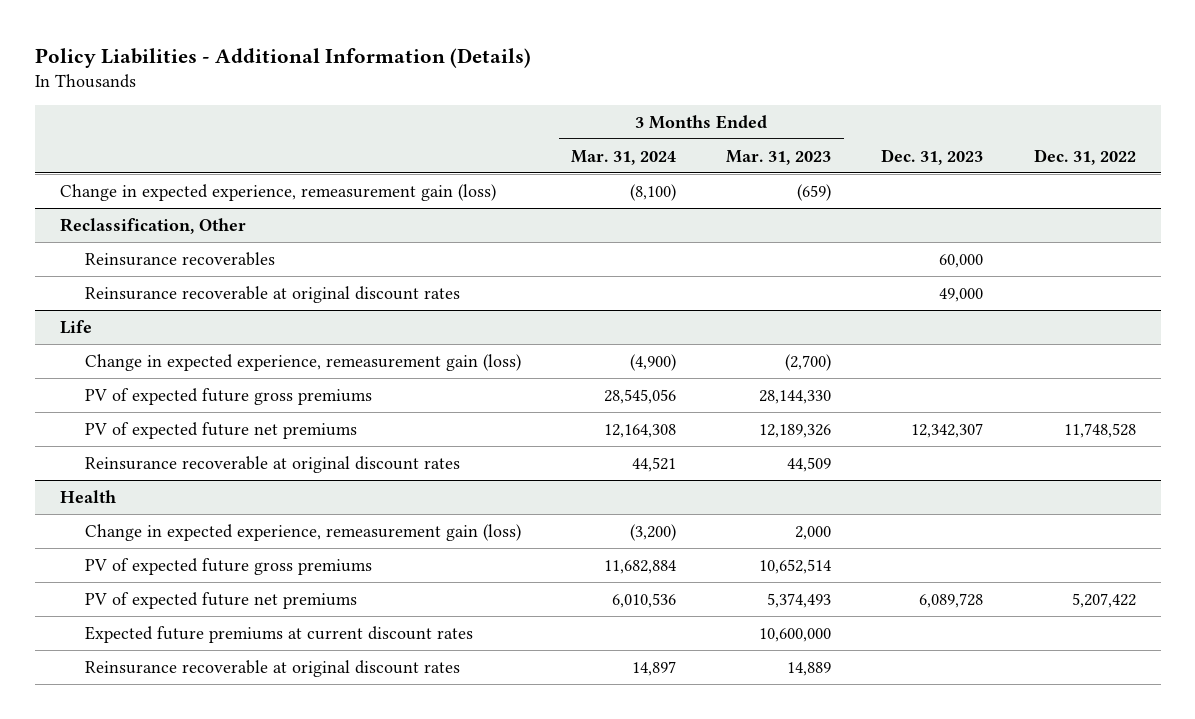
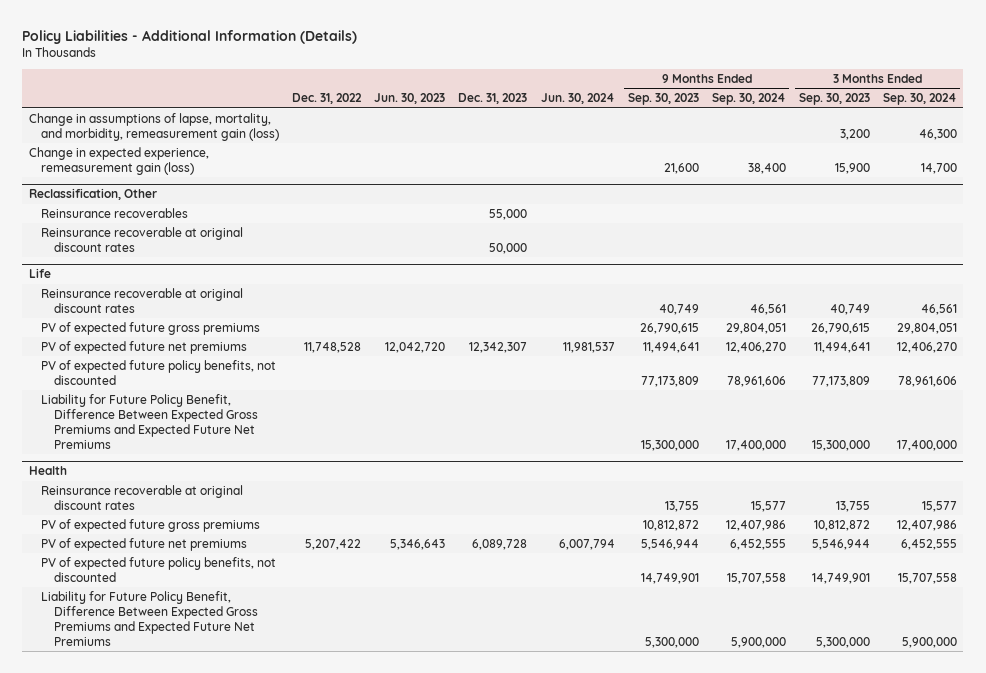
- | 3 Months Ended Mar. 31, 2024 | 3 Months Ended Mar. 31, 2023 | Dec. 31, 2023 | Dec. 31, 2022
+ | Dec. 31, 2022 | Jun. 30, 2023 | Dec. 31, 2023 | Jun. 30, 2024 | 9 Months Ended Sep. 30, 2023 | 9 Months Ended Sep. 30, 2024 | 3 Months Ended Sep. 30, 2023 | 3 Months Ended Sep. 30, 2024
+ Change in assumptions of lapse, mortality, and morbidity, remeasurement gain (loss) | | | | | | | 3,200 | 46,300
@ Reclassification, Other
- Reinsurance recoverables | | | 60,000 |
- Reinsurance recoverable at original discount rates | | | 49,000 |
+ Reinsurance recoverables | | | 55,000 | | | | |
+ Reinsurance recoverable at original discount rates | | | 50,000 | | | | |
@ Life
- Change in expected experience, remeasurement gain (loss) | (4,900) | (2,700) | |
moved up: Reinsurance recoverable at original discount rates | | | | | 40,749 | 46,561 | 40,749 | 46,561
+ PV of expected future policy benefits, not discounted | | | | | 77,173,809 | 78,961,606 | 77,173,809 | 78,961,606
+ Liability for Future Policy Benefit, Difference Between Expected Gross Premiums and Expected Future Net Premiums | | | | | 15,300,000 | 17,400,000 | 15,300,000 | 17,400,000
@ Health
- Change in expected experience, remeasurement gain (loss) | (3,200) | 2,000 | |
moved up: Reinsurance recoverable at original discount rates | | | | | 13,755 | 15,577 | 13,755 | 15,577
- Expected future premiums at current discount rates | | 10,600,000 | |
+ PV of expected future policy benefits, not discounted | | | | | 14,749,901 | 15,707,558 | 14,749,901 | 15,707,558
+ Liability for Future Policy Benefit, Difference Between Expected Gross Premiums and Expected Future Net Premiums | | | | | 5,300,000 | 5,900,000 | 5,300,000 | 5,900,000

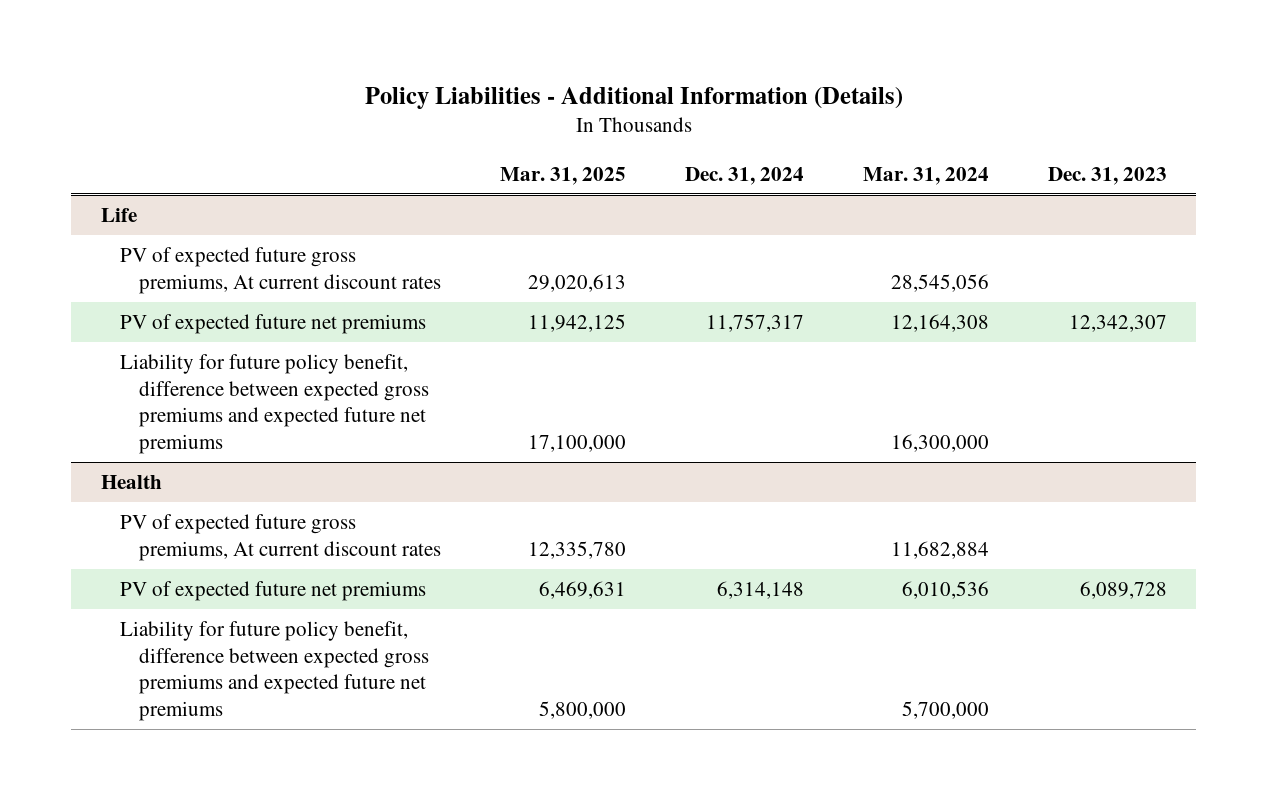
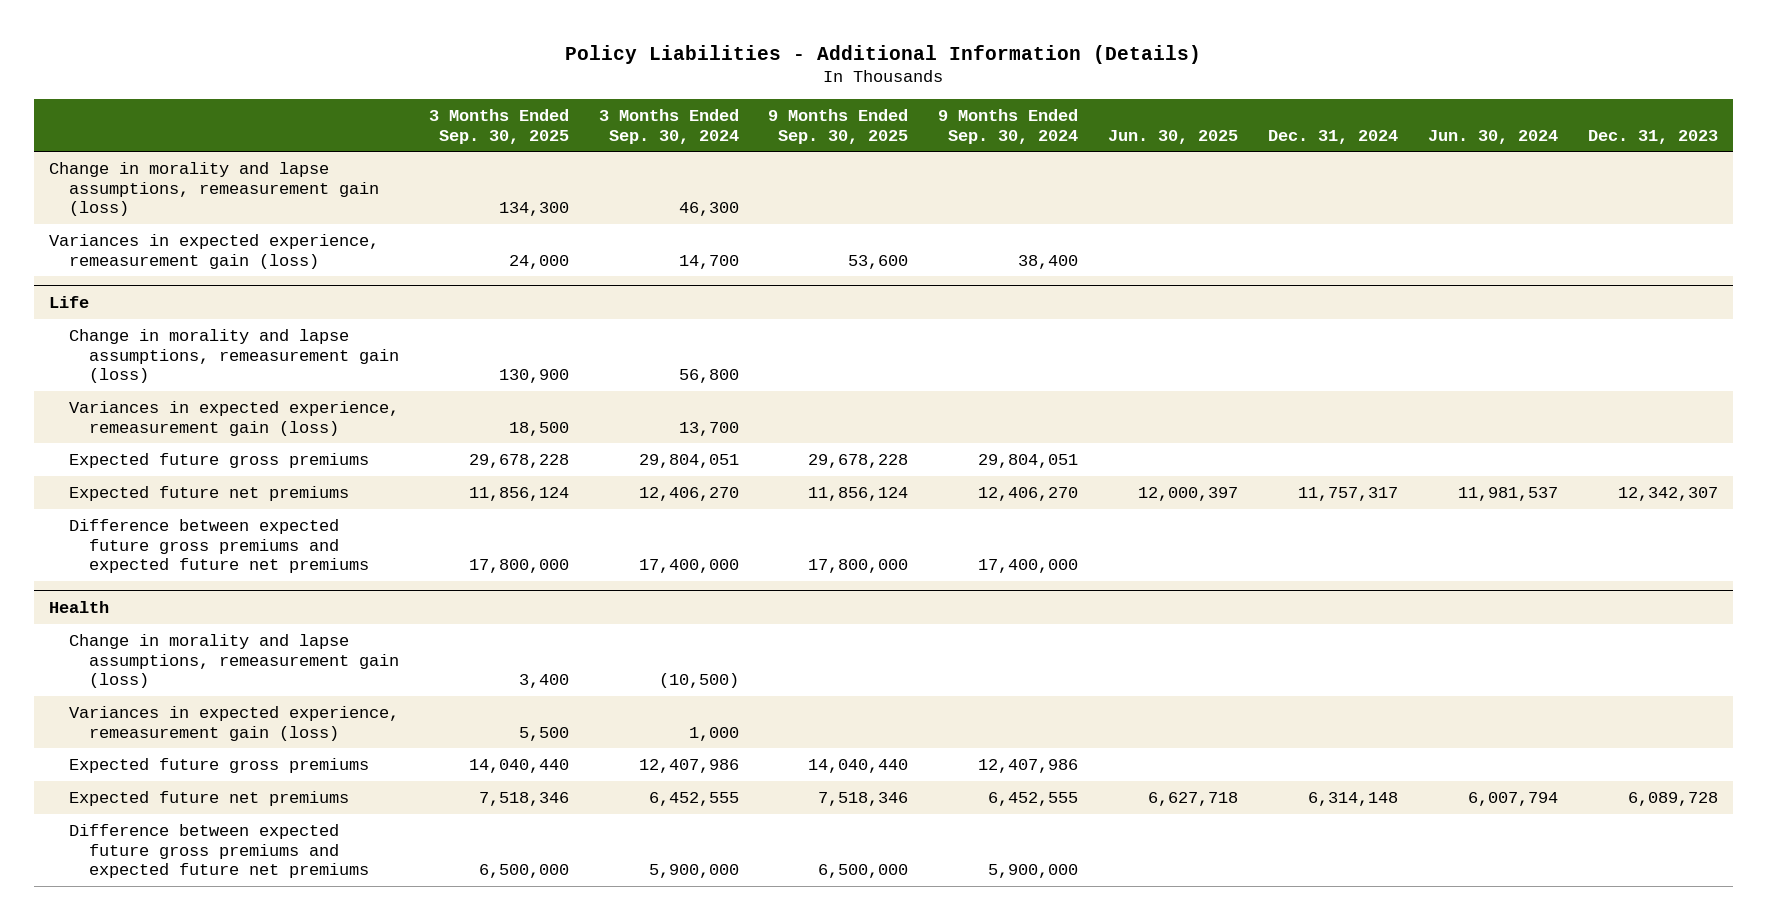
- | Mar. 31, 2025 | Dec. 31, 2024 | Mar. 31, 2024 | Dec. 31, 2023
+ | 3 Months Ended Sep. 30, 2025 | 3 Months Ended Sep. 30, 2024 | 9 Months Ended Sep. 30, 2025 | 9 Months Ended Sep. 30, 2024 | Jun. 30, 2025 | Dec. 31, 2024 | Jun. 30, 2024 | Dec. 31, 2023
+ Change in morality and lapse assumptions, remeasurement gain (loss) | 134,300 | 46,300 | | | | | |
+ Variances in expected experience, remeasurement gain (loss) | 24,000 | 14,700 | 53,600 | 38,400 | | | |
@ Life
- PV of expected future gross premiums, At current discount rates | 29,020,613 | | 28,545,056 |
- PV of expected future net premiums | 11,942,125 | 11,757,317 | 12,164,308 | 12,342,307
- Liability for future policy benefit, difference between expected gross premiums and expected future net premiums | 17,100,000 | | 16,300,000 |
+ Change in morality and lapse assumptions, remeasurement gain (loss) | 130,900 | 56,800 | | | | | |
+ Variances in expected experience, remeasurement gain (loss) | 18,500 | 13,700 | | | | | |
+ Expected future gross premiums | 29,678,228 | 29,804,051 | 29,678,228 | 29,804,051 | | | |
+ Expected future net premiums | 11,856,124 | 12,406,270 | 11,856,124 | 12,406,270 | 12,000,397 | 11,757,317 | 11,981,537 | 12,342,307
+ Difference between expected future gross premiums and expected future net premiums | 17,800,000 | 17,400,000 | 17,800,000 | 17,400,000 | | | |
@ Health
- PV of expected future gross premiums, At current discount rates | 12,335,780 | | 11,682,884 |
- PV of expected future net premiums | 6,469,631 | 6,314,148 | 6,010,536 | 6,089,728
- Liability for future policy benefit, difference between expected gross premiums and expected future net premiums | 5,800,000 | | 5,700,000 |
+ Change in morality and lapse assumptions, remeasurement gain (loss) | 3,400 | (10,500) | | | | | |
+ Variances in expected experience, remeasurement gain (loss) | 5,500 | 1,000 | | | | | |
+ Expected future gross premiums | 14,040,440 | 12,407,986 | 14,040,440 | 12,407,986 | | | |
+ Expected future net premiums | 7,518,346 | 6,452,555 | 7,518,346 | 6,452,555 | 6,627,718 | 6,314,148 | 6,007,794 | 6,089,728
+ Difference between expected future gross premiums and expected future net premiums | 6,500,000 | 5,900,000 | 6,500,000 | 5,900,000 | | | |

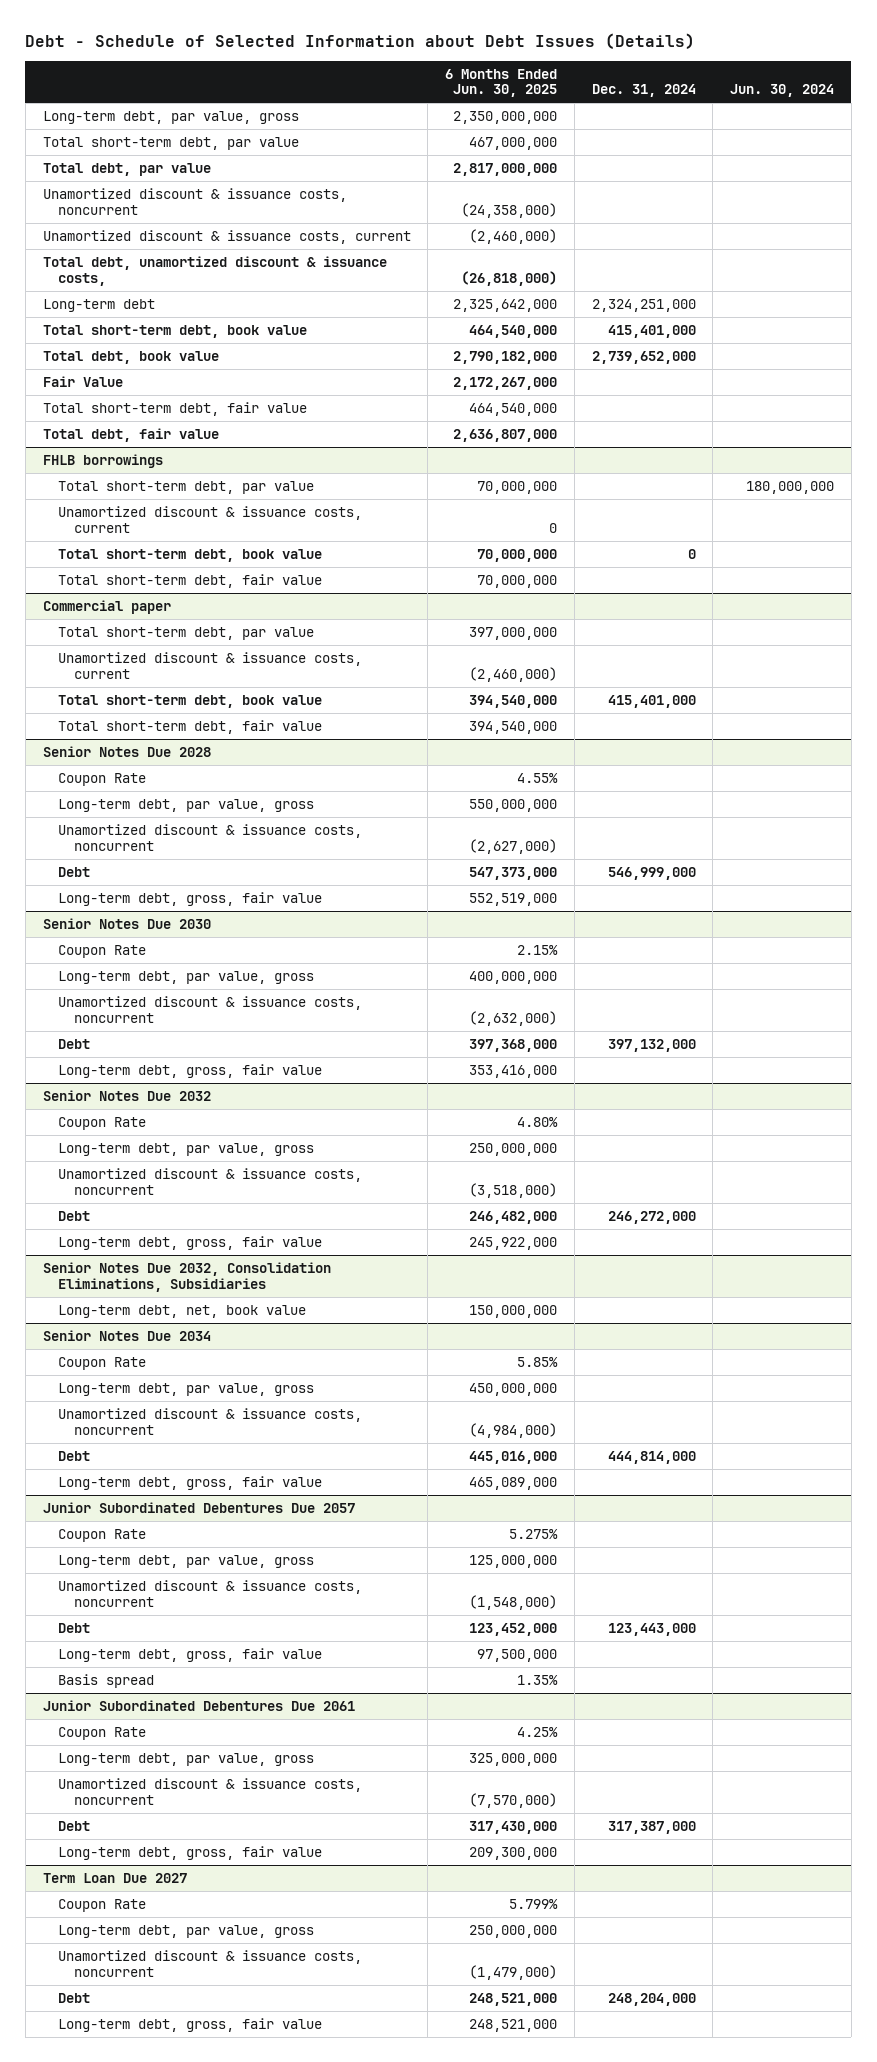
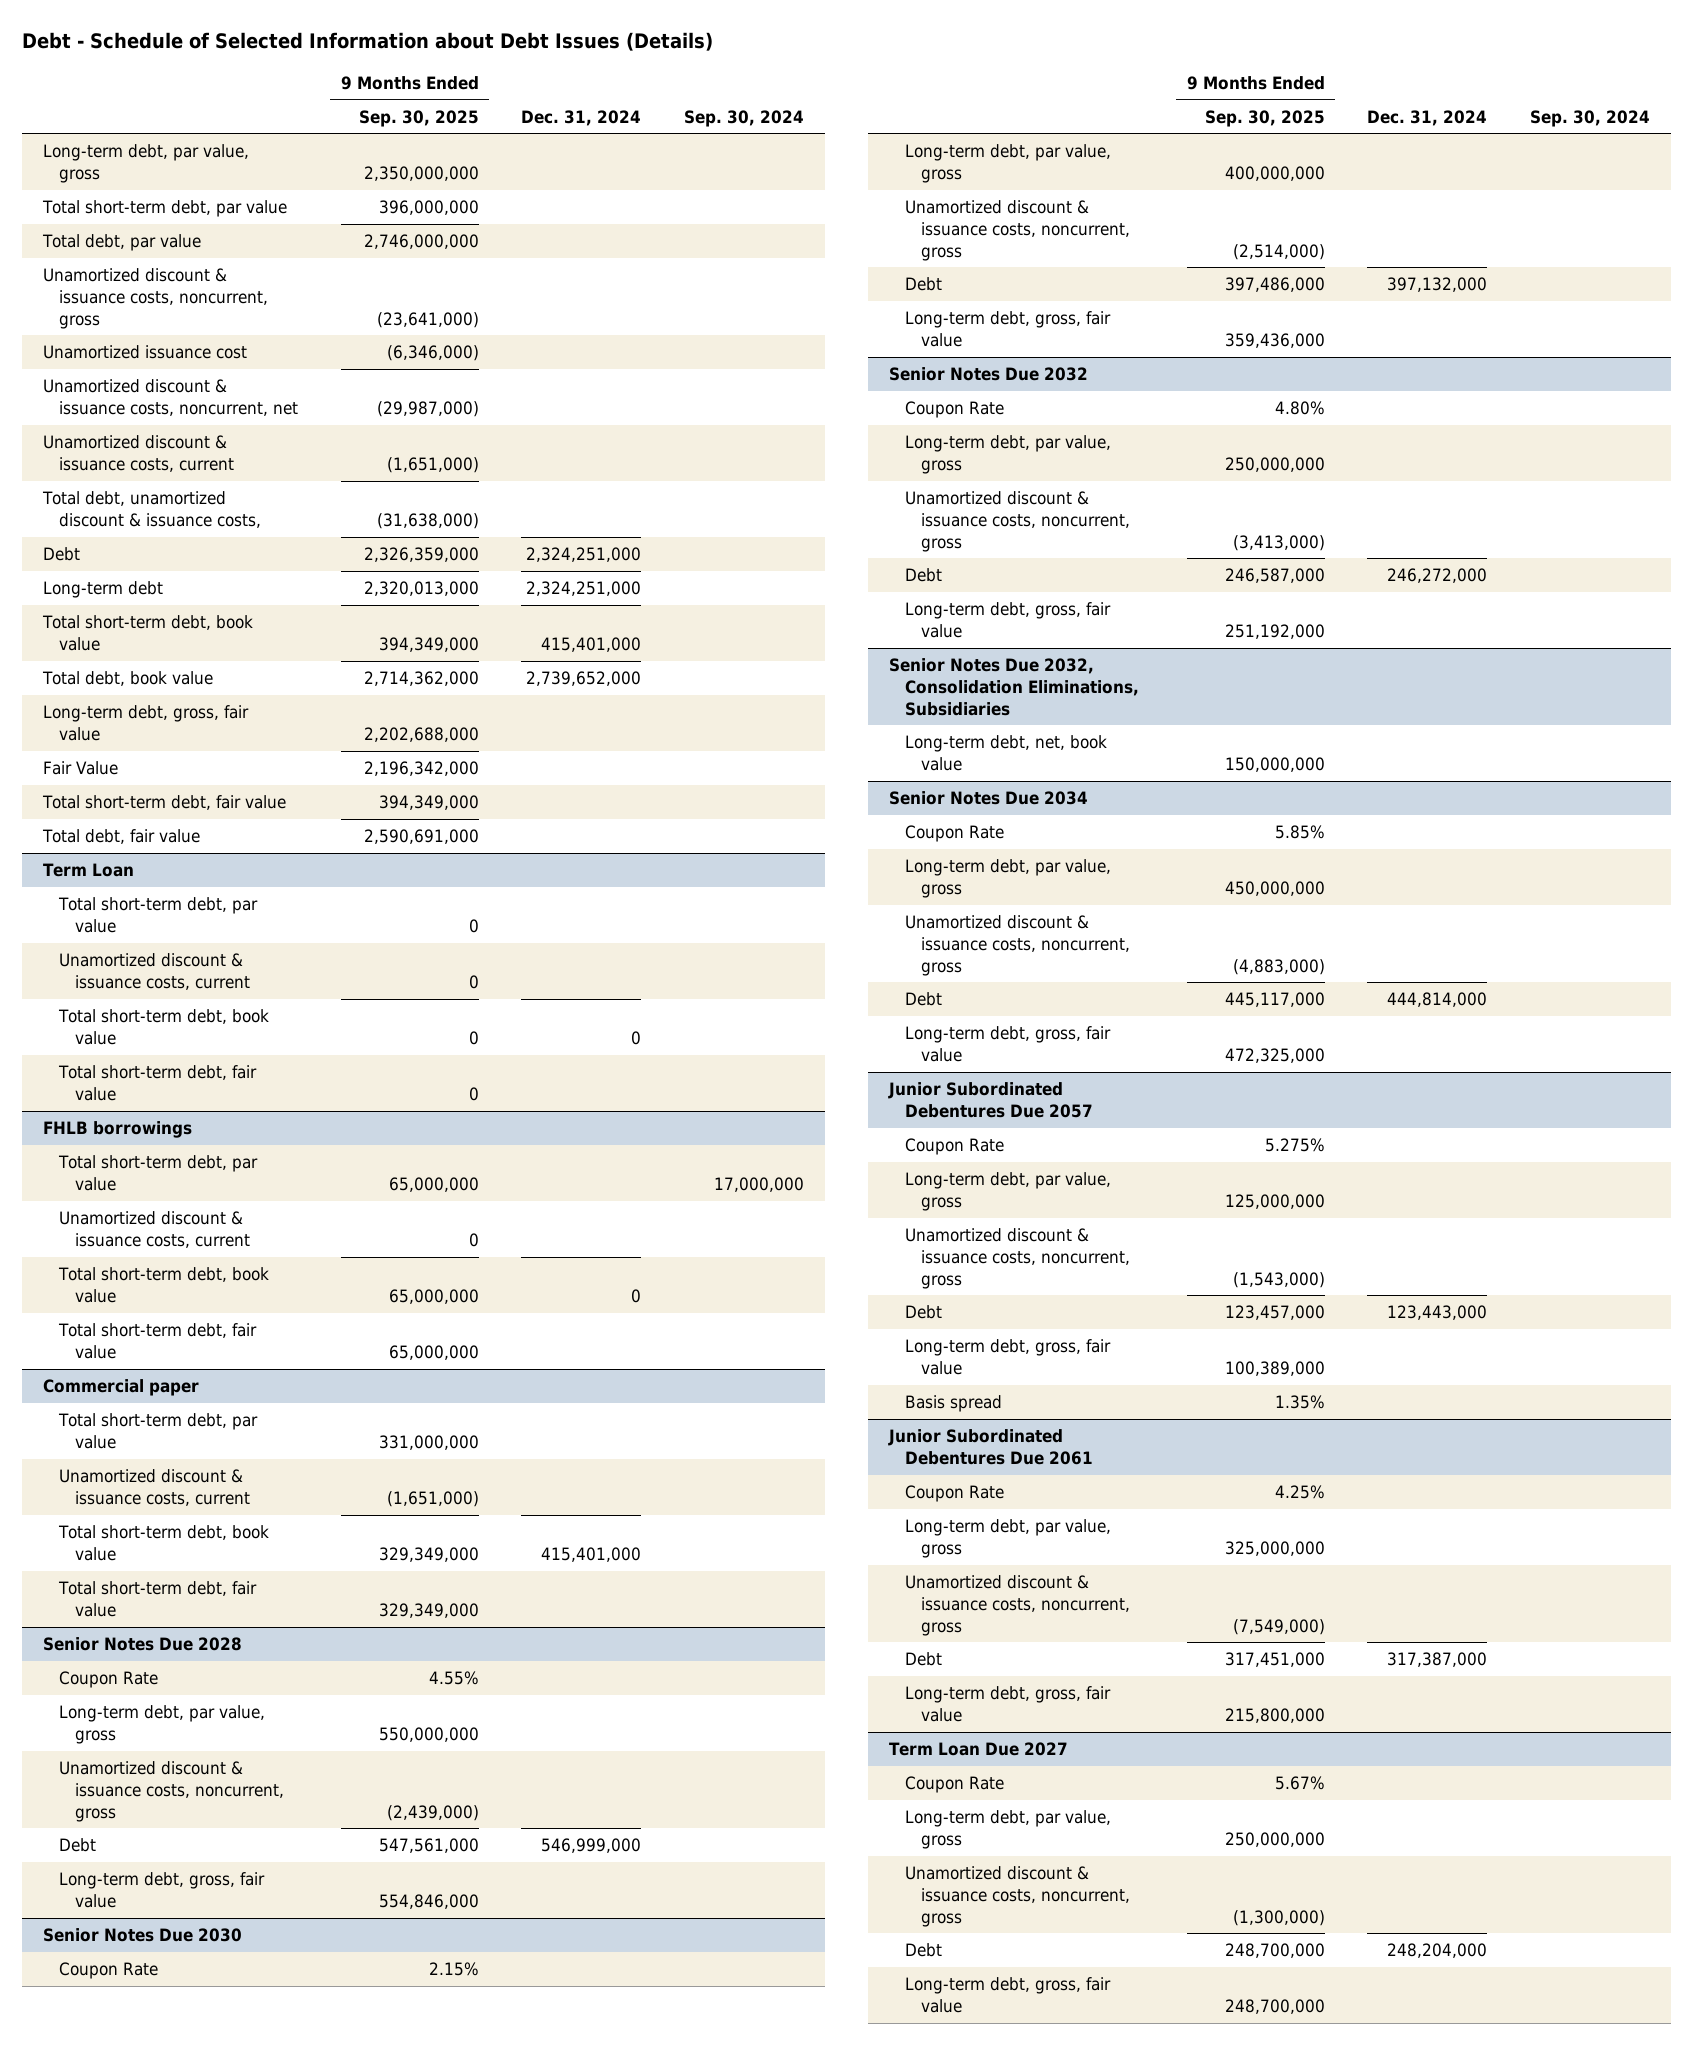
- | 6 Months Ended Jun. 30, 2025 | Dec. 31, 2024 | Jun. 30, 2024
+ | 9 Months Ended Sep. 30, 2025 | Dec. 31, 2024 | Sep. 30, 2024
- Unamortized discount & issuance costs, noncurrent | (24,358,000) | |
+ Unamortized discount & issuance costs, noncurrent, gross | (23,641,000) | |
+ Unamortized issuance cost | (6,346,000) | |
+ Unamortized discount & issuance costs, noncurrent, net | (29,987,000) | |
+ Debt | 2,326,359,000 | 2,324,251,000 |
+ Long-term debt, gross, fair value | 2,202,688,000 | |
+ Term Loan
+ Total short-term debt, par value | 0 | |
+ Unamortized discount & issuance costs, current | 0 | |
+ Total short-term debt, book value | 0 | 0 |
+ Total short-term debt, fair value | 0 | |
@ Senior Notes Due 2028
- Unamortized discount & issuance costs, noncurrent | (2,627,000) | |
+ Unamortized discount & issuance costs, noncurrent, gross | (2,439,000) | |
@ Senior Notes Due 2030
- Unamortized discount & issuance costs, noncurrent | (2,632,000) | |
+ Unamortized discount & issuance costs, noncurrent, gross | (2,514,000) | |
@ Senior Notes Due 2032
- Unamortized discount & issuance costs, noncurrent | (3,518,000) | |
+ Unamortized discount & issuance costs, noncurrent, gross | (3,413,000) | |
@ Senior Notes Due 2034
- Unamortized discount & issuance costs, noncurrent | (4,984,000) | |
+ Unamortized discount & issuance costs, noncurrent, gross | (4,883,000) | |
@ Junior Subordinated Debentures Due 2057
- Unamortized discount & issuance costs, noncurrent | (1,548,000) | |
+ Unamortized discount & issuance costs, noncurrent, gross | (1,543,000) | |
@ Junior Subordinated Debentures Due 2061
- Unamortized discount & issuance costs, noncurrent | (7,570,000) | |
+ Unamortized discount & issuance costs, noncurrent, gross | (7,549,000) | |
@ Term Loan Due 2027
- Unamortized discount & issuance costs, noncurrent | (1,479,000) | |
+ Unamortized discount & issuance costs, noncurrent, gross | (1,300,000) | |

